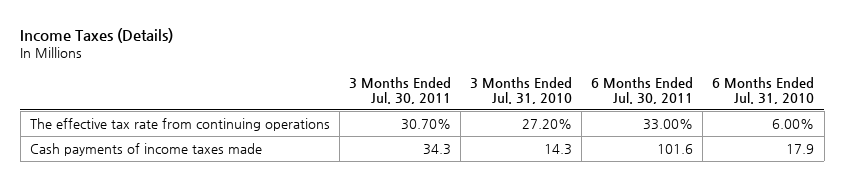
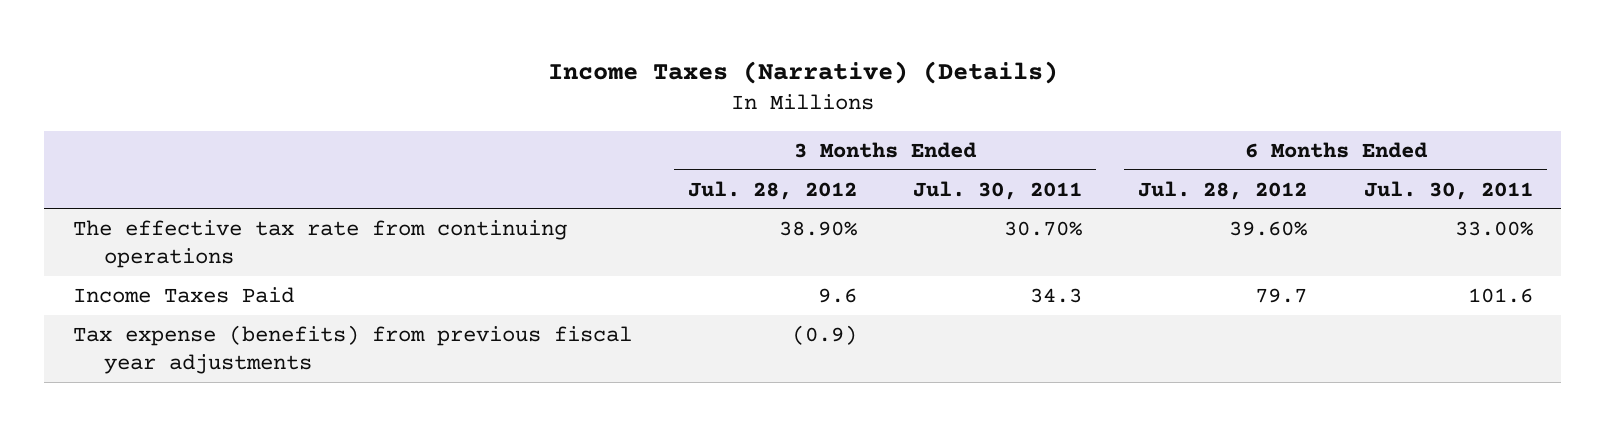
- Income Taxes (Details)
+ Income Taxes (Narrative) (Details)
- | 3 Months Ended Jul. 30, 2011 | 3 Months Ended Jul. 31, 2010 | 6 Months Ended Jul. 30, 2011 | 6 Months Ended Jul. 31, 2010
+ | 3 Months Ended Jul. 28, 2012 | 3 Months Ended Jul. 30, 2011 | 6 Months Ended Jul. 28, 2012 | 6 Months Ended Jul. 30, 2011
- Cash payments of income taxes made | 34.3 | 14.3 | 101.6 | 17.9
+ Income Taxes Paid | 9.6 | 34.3 | 79.7 | 101.6
+ Tax expense (benefits) from previous fiscal year adjustments | (0.9) | | |

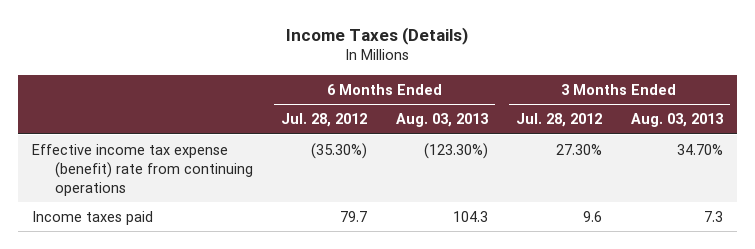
- Income Taxes (Narrative) (Details)
+ Income Taxes (Details)
- | 3 Months Ended Jul. 28, 2012 | 3 Months Ended Jul. 30, 2011 | 6 Months Ended Jul. 28, 2012 | 6 Months Ended Jul. 30, 2011
+ | 6 Months Ended Jul. 28, 2012 | 6 Months Ended Aug. 03, 2013 | 3 Months Ended Jul. 28, 2012 | 3 Months Ended Aug. 03, 2013
- The effective tax rate from continuing operations | 38.90% | 30.70% | 39.60% | 33.00%
- Income Taxes Paid | 9.6 | 34.3 | 79.7 | 101.6
- Tax expense (benefits) from previous fiscal year adjustments | (0.9) | | |
+ Effective income tax expense (benefit) rate from continuing operations | (35.30%) | (123.30%) | 27.30% | 34.70%
+ Income taxes paid | 79.7 | 104.3 | 9.6 | 7.3

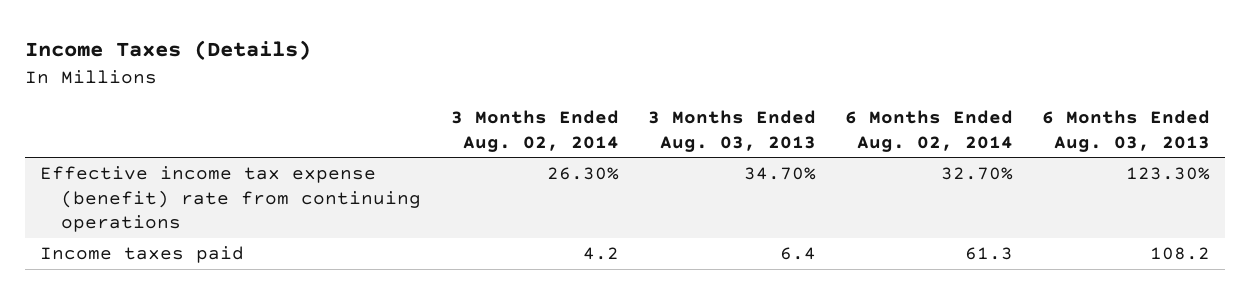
- | 6 Months Ended Jul. 28, 2012 | 6 Months Ended Aug. 03, 2013 | 3 Months Ended Jul. 28, 2012 | 3 Months Ended Aug. 03, 2013
+ | 3 Months Ended Aug. 02, 2014 | 3 Months Ended Aug. 03, 2013 | 6 Months Ended Aug. 02, 2014 | 6 Months Ended Aug. 03, 2013
- Effective income tax expense (benefit) rate from continuing operations | (35.30%) | (123.30%) | 27.30% | 34.70%
- Income taxes paid | 79.7 | 104.3 | 9.6 | 7.3
+ Effective income tax expense (benefit) rate from continuing operations | 26.30% | 34.70% | 32.70% | 123.30%
+ Income taxes paid | 4.2 | 6.4 | 61.3 | 108.2

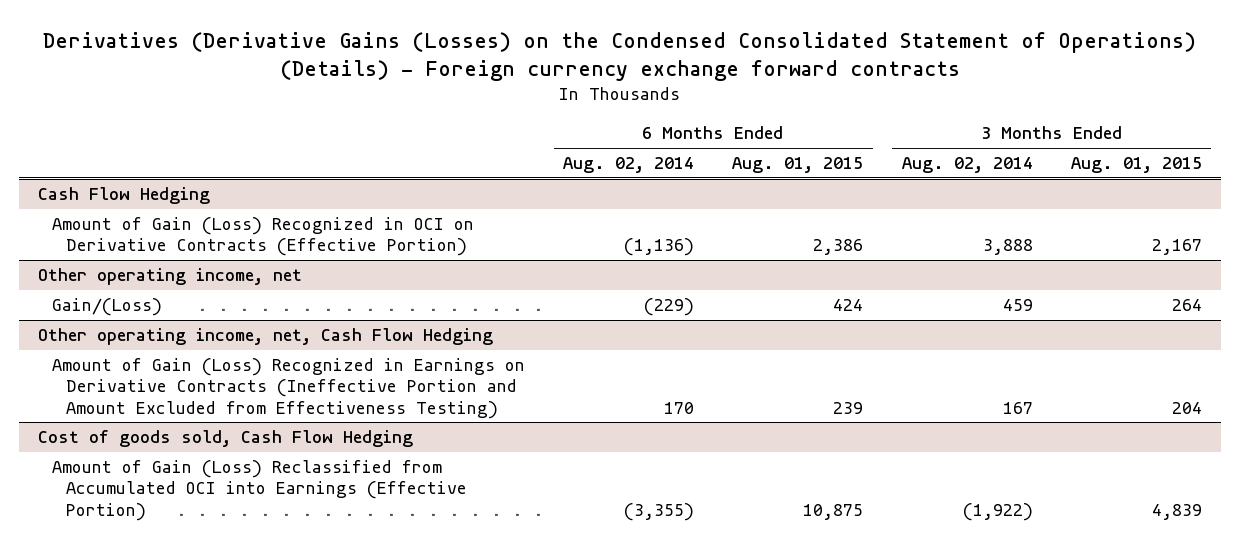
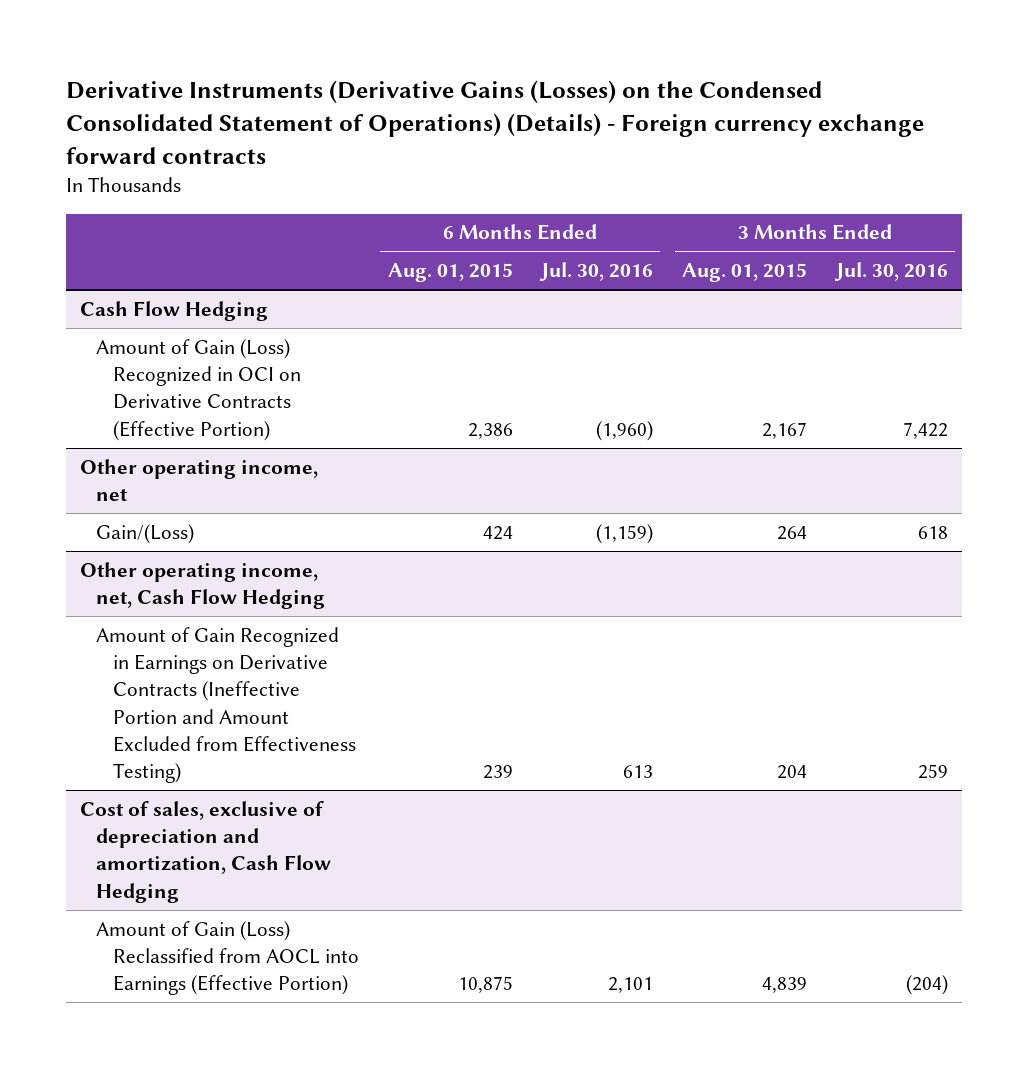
- Derivatives (Derivative Gains (Losses) on the Condensed Consolidated Statement of Operations) (Details) - Foreign currency exchange forward contracts
+ Derivative Instruments (Derivative Gains (Losses) on the Condensed Consolidated Statement of Operations) (Details) - Foreign currency exchange forward contracts
- | 6 Months Ended Aug. 02, 2014 | 6 Months Ended Aug. 01, 2015 | 3 Months Ended Aug. 02, 2014 | 3 Months Ended Aug. 01, 2015
+ | 6 Months Ended Aug. 01, 2015 | 6 Months Ended Jul. 30, 2016 | 3 Months Ended Aug. 01, 2015 | 3 Months Ended Jul. 30, 2016
@ Other operating income, net, Cash Flow Hedging
- Amount of Gain (Loss) Recognized in Earnings on Derivative Contracts (Ineffective Portion and Amount Excluded from Effectiveness Testing) | 170 | 239 | 167 | 204
- Cost of goods sold, Cash Flow Hedging
- Amount of Gain (Loss) Reclassified from Accumulated OCI into Earnings (Effective Portion) | (3,355) | 10,875 | (1,922) | 4,839
@ Other operating income, net, Cash Flow Hedging
+ Amount of Gain Recognized in Earnings on Derivative Contracts (Ineffective Portion and Amount Excluded from Effectiveness Testing) | 239 | 613 | 204 | 259
+ Cost of sales, exclusive of depreciation and amortization, Cash Flow Hedging
+ Amount of Gain (Loss) Reclassified from AOCL into Earnings (Effective Portion) | 10,875 | 2,101 | 4,839 | (204)

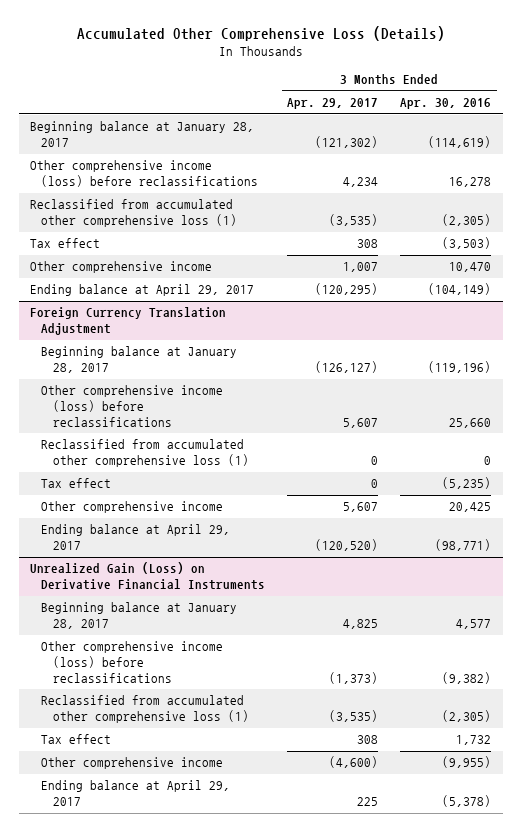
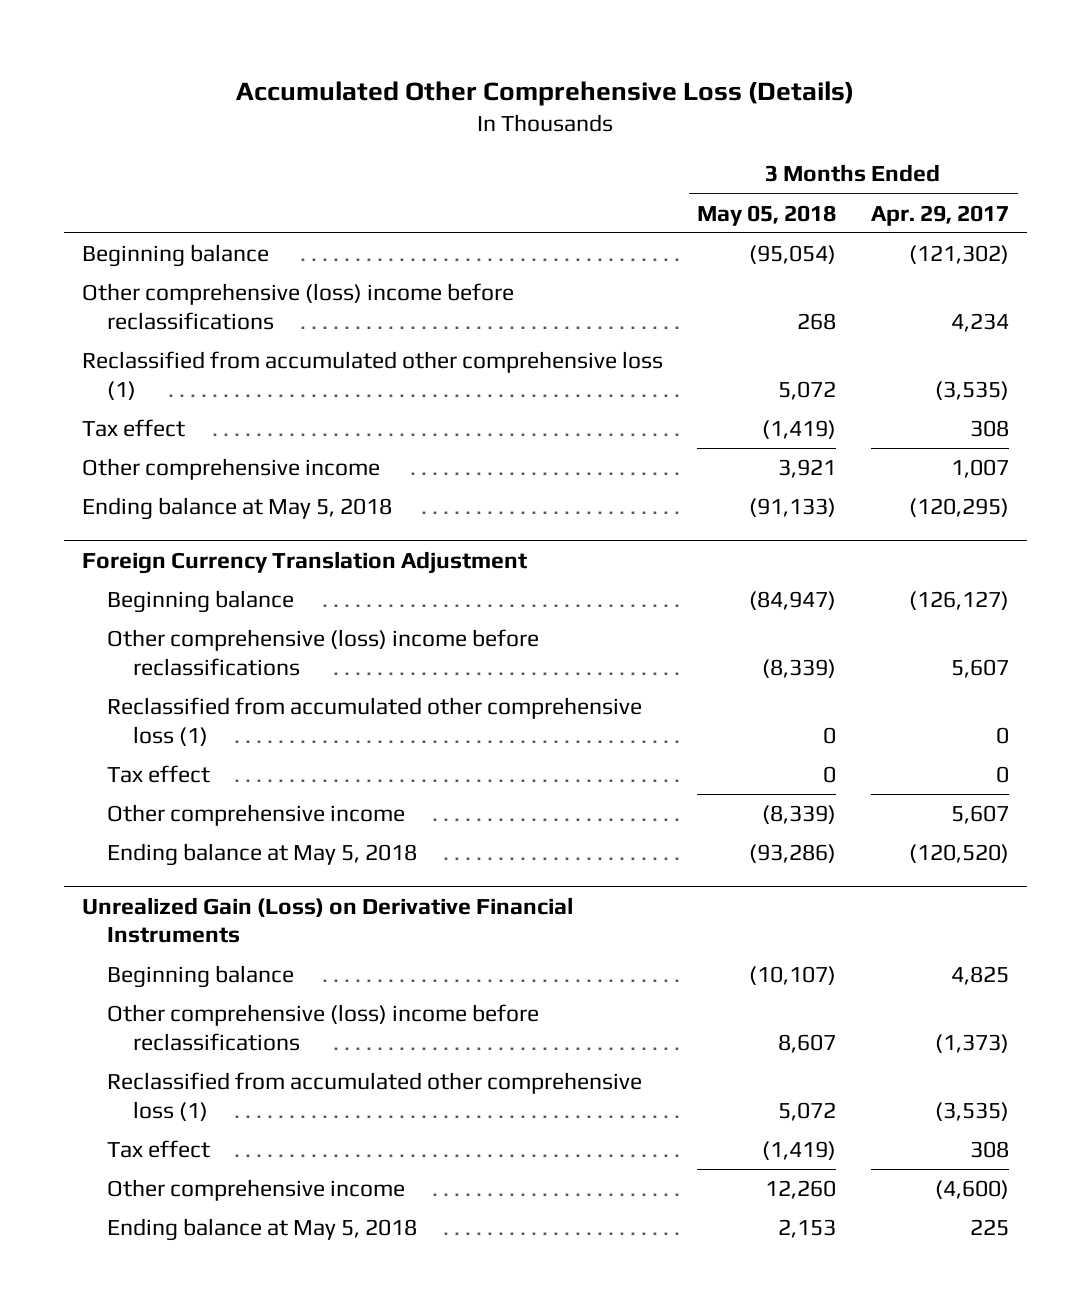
- | 3 Months Ended Apr. 29, 2017 | 3 Months Ended Apr. 30, 2016
+ | 3 Months Ended May 05, 2018 | 3 Months Ended Apr. 29, 2017
- Beginning balance at January 28, 2017 | (121,302) | (114,619)
- Other comprehensive income (loss) before reclassifications | 4,234 | 16,278
+ Beginning balance | (95,054) | (121,302)
+ Other comprehensive (loss) income before reclassifications | 268 | 4,234
- Ending balance at April 29, 2017 | (120,295) | (104,149)
+ Ending balance at May 5, 2018 | (91,133) | (120,295)
@ Foreign Currency Translation Adjustment
- Beginning balance at January 28, 2017 | (126,127) | (119,196)
- Other comprehensive income (loss) before reclassifications | 5,607 | 25,660
+ Beginning balance | (84,947) | (126,127)
+ Other comprehensive (loss) income before reclassifications | (8,339) | 5,607
- Ending balance at April 29, 2017 | (120,520) | (98,771)
+ Ending balance at May 5, 2018 | (93,286) | (120,520)
@ Unrealized Gain (Loss) on Derivative Financial Instruments
- Beginning balance at January 28, 2017 | 4,825 | 4,577
- Other comprehensive income (loss) before reclassifications | (1,373) | (9,382)
+ Beginning balance | (10,107) | 4,825
+ Other comprehensive (loss) income before reclassifications | 8,607 | (1,373)
- Ending balance at April 29, 2017 | 225 | (5,378)
+ Ending balance at May 5, 2018 | 2,153 | 225

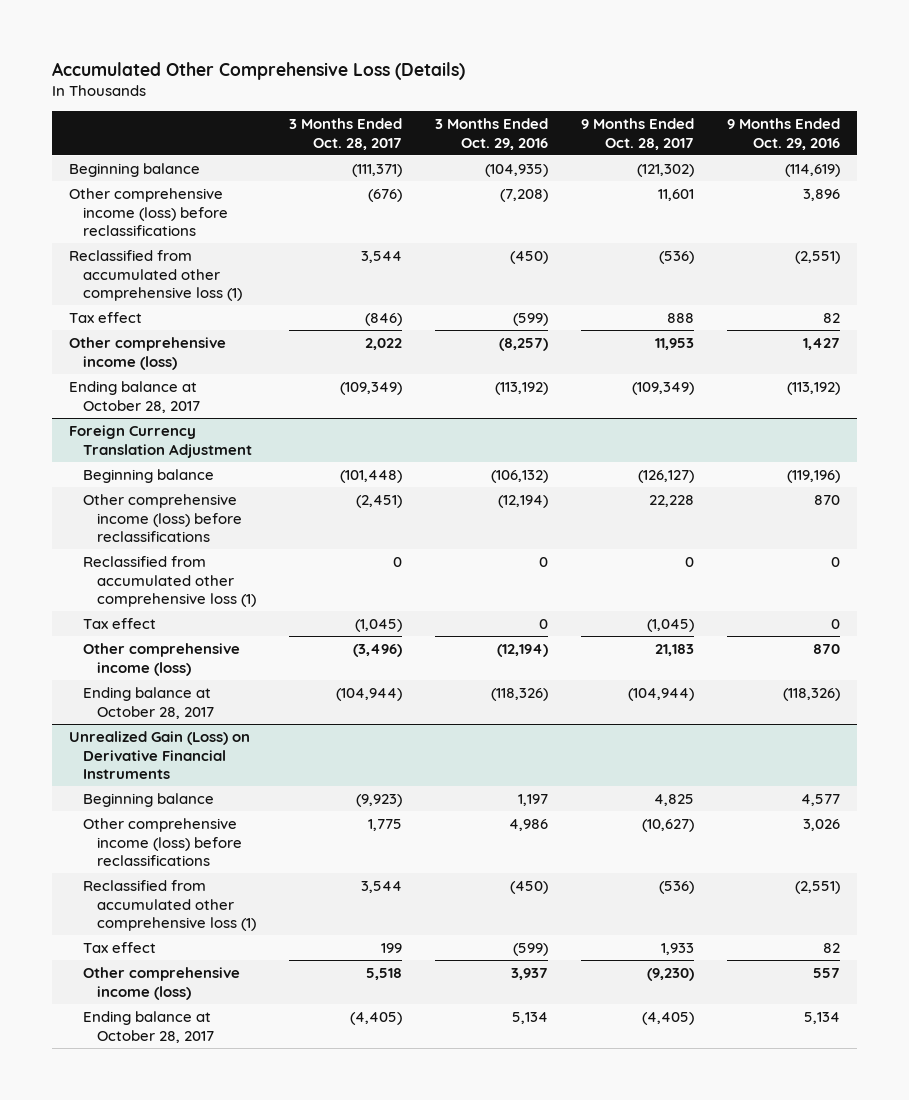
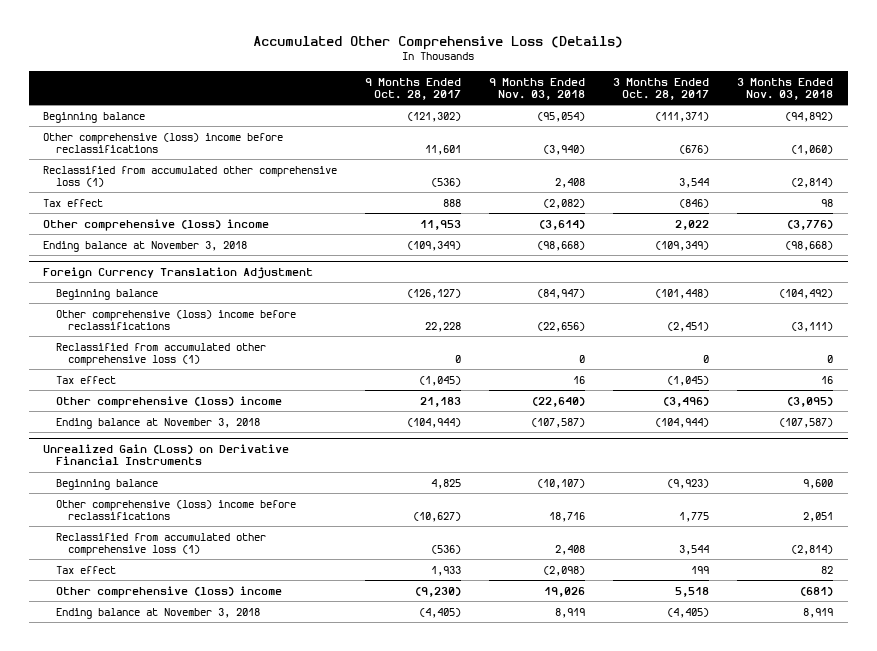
- | 3 Months Ended Oct. 28, 2017 | 3 Months Ended Oct. 29, 2016 | 9 Months Ended Oct. 28, 2017 | 9 Months Ended Oct. 29, 2016
+ | 9 Months Ended Oct. 28, 2017 | 9 Months Ended Nov. 03, 2018 | 3 Months Ended Oct. 28, 2017 | 3 Months Ended Nov. 03, 2018
- Other comprehensive income (loss) before reclassifications | (676) | (7,208) | 11,601 | 3,896
+ Other comprehensive (loss) income before reclassifications | 11,601 | (3,940) | (676) | (1,060)
- Other comprehensive income (loss) | 2,022 | (8,257) | 11,953 | 1,427
- Ending balance at October 28, 2017 | (109,349) | (113,192) | (109,349) | (113,192)
+ Other comprehensive (loss) income | 11,953 | (3,614) | 2,022 | (3,776)
+ Ending balance at November 3, 2018 | (109,349) | (98,668) | (109,349) | (98,668)
@ Foreign Currency Translation Adjustment
- Other comprehensive income (loss) before reclassifications | (2,451) | (12,194) | 22,228 | 870
+ Other comprehensive (loss) income before reclassifications | 22,228 | (22,656) | (2,451) | (3,111)
- Other comprehensive income (loss) | (3,496) | (12,194) | 21,183 | 870
- Ending balance at October 28, 2017 | (104,944) | (118,326) | (104,944) | (118,326)
+ Other comprehensive (loss) income | 21,183 | (22,640) | (3,496) | (3,095)
+ Ending balance at November 3, 2018 | (104,944) | (107,587) | (104,944) | (107,587)
@ Unrealized Gain (Loss) on Derivative Financial Instruments
- Other comprehensive income (loss) before reclassifications | 1,775 | 4,986 | (10,627) | 3,026
+ Other comprehensive (loss) income before reclassifications | (10,627) | 18,716 | 1,775 | 2,051
- Other comprehensive income (loss) | 5,518 | 3,937 | (9,230) | 557
- Ending balance at October 28, 2017 | (4,405) | 5,134 | (4,405) | 5,134
+ Other comprehensive (loss) income | (9,230) | 19,026 | 5,518 | (681)
+ Ending balance at November 3, 2018 | (4,405) | 8,919 | (4,405) | 8,919

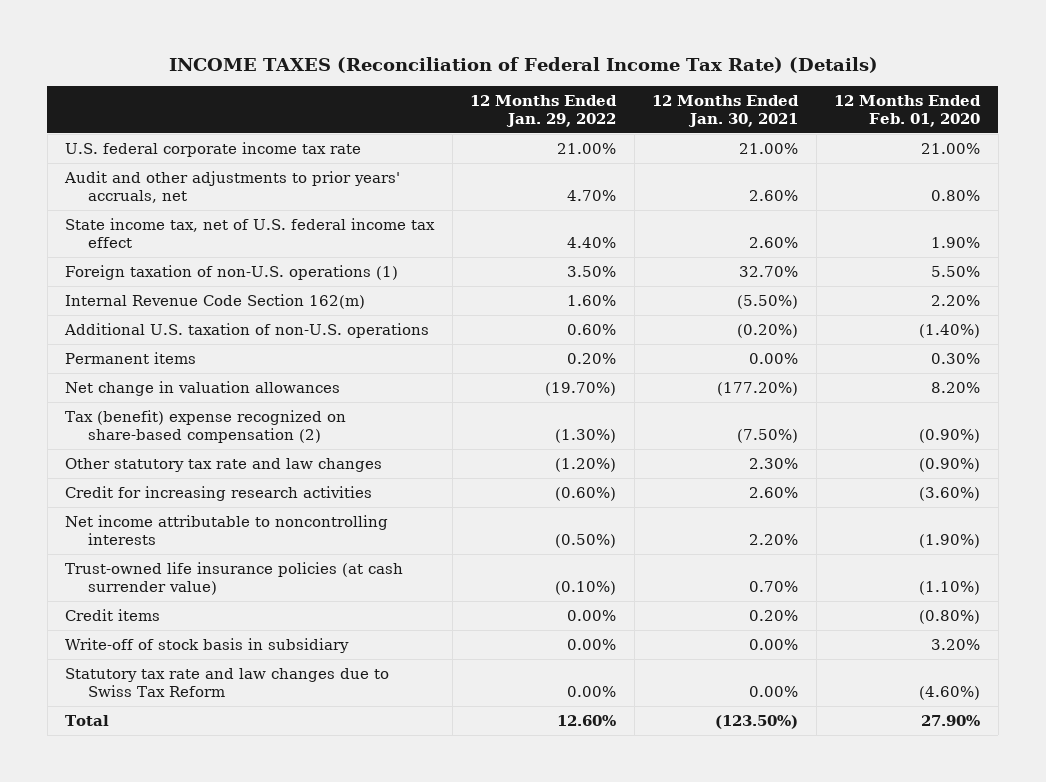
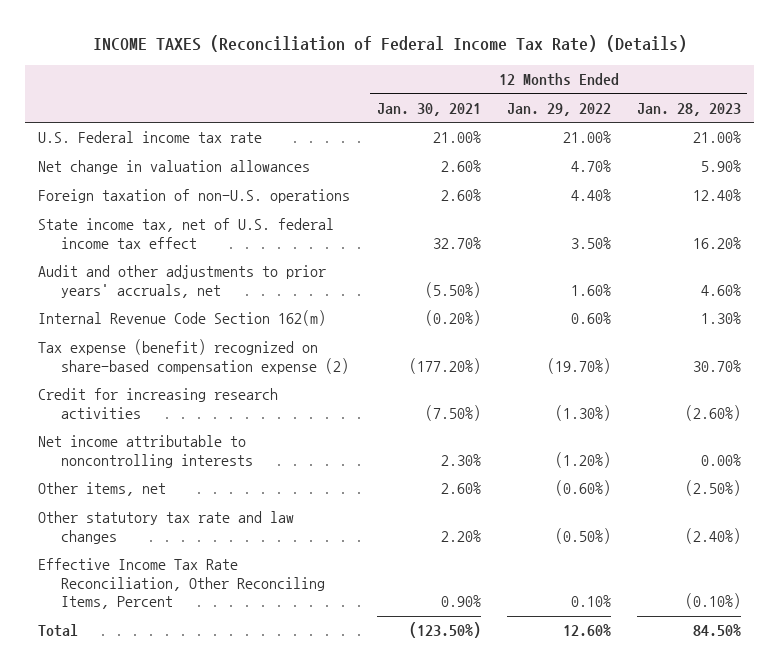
- | 12 Months Ended Jan. 29, 2022 | 12 Months Ended Jan. 30, 2021 | 12 Months Ended Feb. 01, 2020
+ | 12 Months Ended Jan. 30, 2021 | 12 Months Ended Jan. 29, 2022 | 12 Months Ended Jan. 28, 2023
- U.S. federal corporate income tax rate | 21.00% | 21.00% | 21.00%
- Audit and other adjustments to prior years' accruals, net | 4.70% | 2.60% | 0.80%
- State income tax, net of U.S. federal income tax effect | 4.40% | 2.60% | 1.90%
- Foreign taxation of non-U.S. operations (1) | 3.50% | 32.70% | 5.50%
- Internal Revenue Code Section 162(m) | 1.60% | (5.50%) | 2.20%
- Additional U.S. taxation of non-U.S. operations | 0.60% | (0.20%) | (1.40%)
- Permanent items | 0.20% | 0.00% | 0.30%
- Net change in valuation allowances | (19.70%) | (177.20%) | 8.20%
- Tax (benefit) expense recognized on share-based compensation (2) | (1.30%) | (7.50%) | (0.90%)
- Other statutory tax rate and law changes | (1.20%) | 2.30% | (0.90%)
- Credit for increasing research activities | (0.60%) | 2.60% | (3.60%)
- Net income attributable to noncontrolling interests | (0.50%) | 2.20% | (1.90%)
- Trust-owned life insurance policies (at cash surrender value) | (0.10%) | 0.70% | (1.10%)
- Credit items | 0.00% | 0.20% | (0.80%)
- Write-off of stock basis in subsidiary | 0.00% | 0.00% | 3.20%
- Statutory tax rate and law changes due to Swiss Tax Reform | 0.00% | 0.00% | (4.60%)
+ U.S. Federal income tax rate | 21.00% | 21.00% | 21.00%
+ Net change in valuation allowances | 2.60% | 4.70% | 5.90%
+ Foreign taxation of non-U.S. operations | 2.60% | 4.40% | 12.40%
+ State income tax, net of U.S. federal income tax effect | 32.70% | 3.50% | 16.20%
+ Audit and other adjustments to prior years' accruals, net | (5.50%) | 1.60% | 4.60%
+ Internal Revenue Code Section 162(m) | (0.20%) | 0.60% | 1.30%
+ Tax expense (benefit) recognized on share-based compensation expense (2) | (177.20%) | (19.70%) | 30.70%
+ Credit for increasing research activities | (7.50%) | (1.30%) | (2.60%)
+ Net income attributable to noncontrolling interests | 2.30% | (1.20%) | 0.00%
+ Other items, net | 2.60% | (0.60%) | (2.50%)
+ Other statutory tax rate and law changes | 2.20% | (0.50%) | (2.40%)
+ Effective Income Tax Rate Reconciliation, Other Reconciling Items, Percent | 0.90% | 0.10% | (0.10%)

